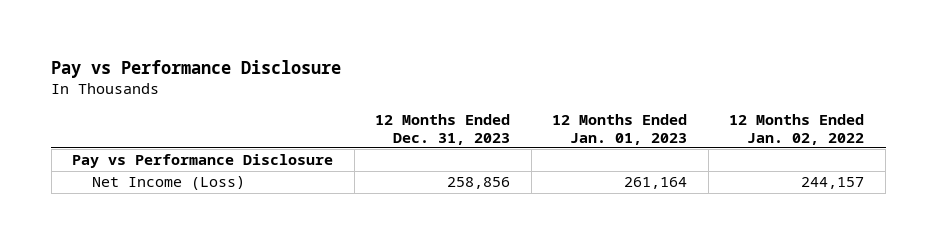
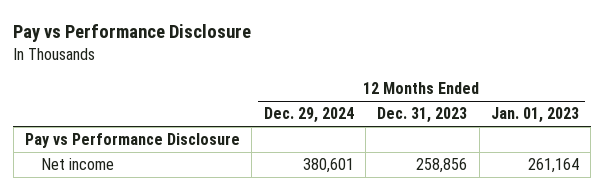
- | 12 Months Ended Dec. 31, 2023 | 12 Months Ended Jan. 01, 2023 | 12 Months Ended Jan. 02, 2022
+ | 12 Months Ended Dec. 29, 2024 | 12 Months Ended Dec. 31, 2023 | 12 Months Ended Jan. 01, 2023
- Net Income (Loss) | 258,856 | 261,164 | 244,157
+ Net income | 380,601 | 258,856 | 261,164

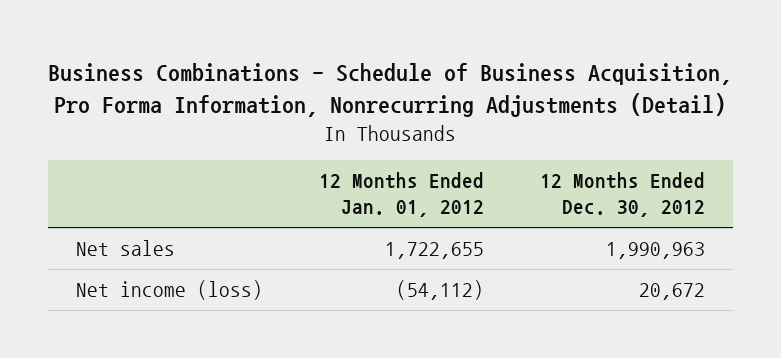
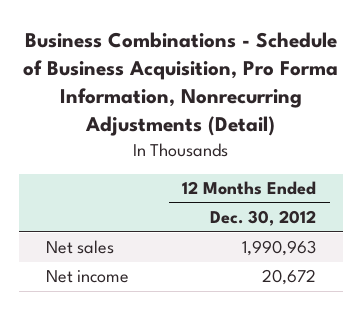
- | 12 Months Ended Jan. 01, 2012 | 12 Months Ended Dec. 30, 2012
+ | 12 Months Ended Dec. 30, 2012
- Net income (loss) | (54,112) | 20,672
+ Net income | 20,672

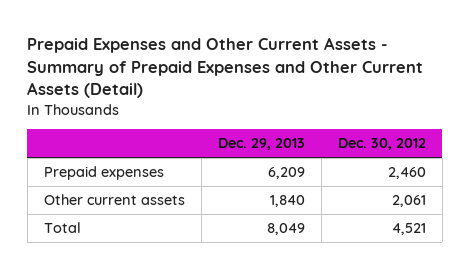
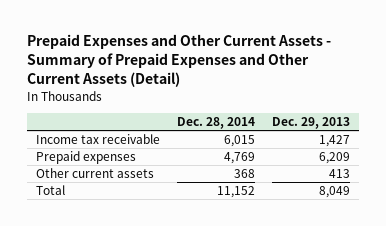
- | Dec. 29, 2013 | Dec. 30, 2012
+ | Dec. 28, 2014 | Dec. 29, 2013
+ Income tax receivable | 6,015 | 1,427
- Other current assets | 1,840 | 2,061
+ Other current assets | 368 | 413

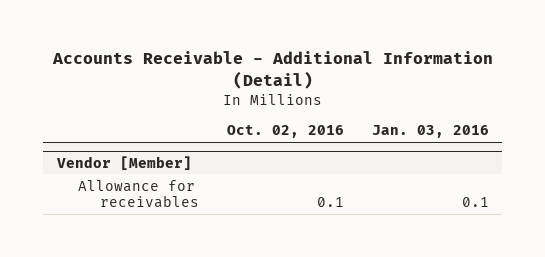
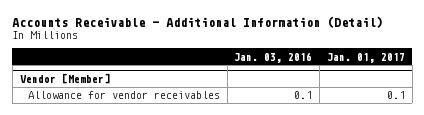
- | Oct. 02, 2016 | Jan. 03, 2016
+ | Jan. 03, 2016 | Jan. 01, 2017
@ Vendor [Member]
- Allowance for receivables | 0.1 | 0.1
+ Allowance for vendor receivables | 0.1 | 0.1

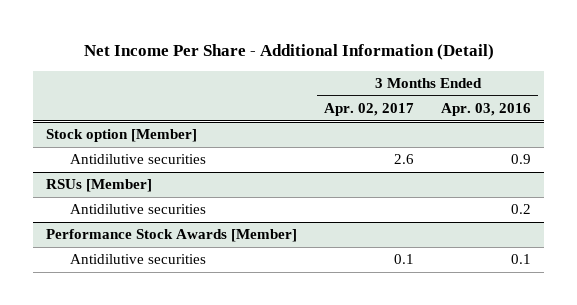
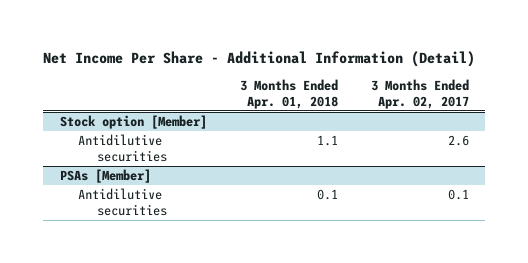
- | 3 Months Ended Apr. 02, 2017 | 3 Months Ended Apr. 03, 2016
+ | 3 Months Ended Apr. 01, 2018 | 3 Months Ended Apr. 02, 2017
- RSUs [Member]
- Antidilutive securities | | 0.2
- Performance Stock Awards [Member]
+ PSAs [Member]

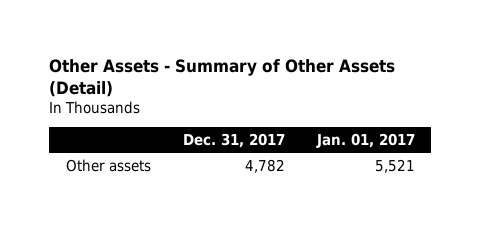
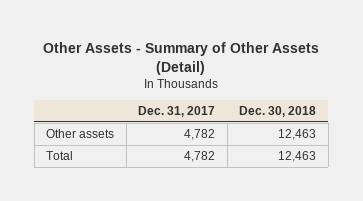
- | Dec. 31, 2017 | Jan. 01, 2017
+ | Dec. 31, 2017 | Dec. 30, 2018
+ Total | 4,782 | 12,463

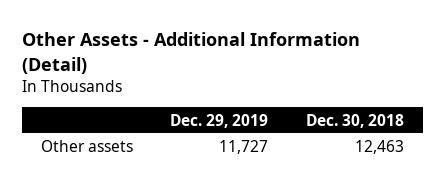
- Other Assets - Summary of Other Assets (Detail)
+ Other Assets - Additional Information (Detail)
- | Dec. 31, 2017 | Dec. 30, 2018
+ | Dec. 29, 2019 | Dec. 30, 2018
- Total | 4,782 | 12,463

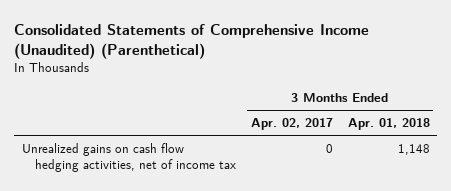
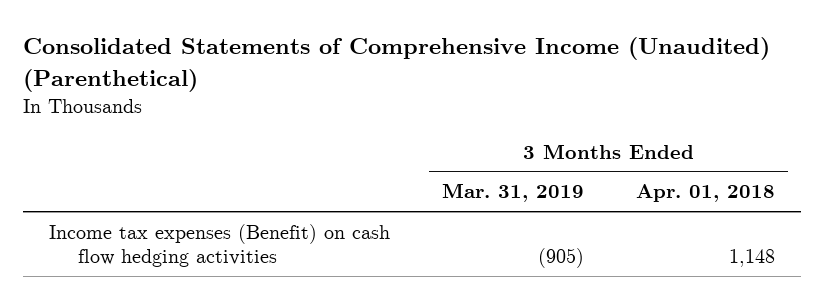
- | 3 Months Ended Apr. 02, 2017 | 3 Months Ended Apr. 01, 2018
+ | 3 Months Ended Mar. 31, 2019 | 3 Months Ended Apr. 01, 2018
- Unrealized gains on cash flow hedging activities, net of income tax | 0 | 1,148
+ Income tax expenses (Benefit) on cash flow hedging activities | (905) | 1,148

